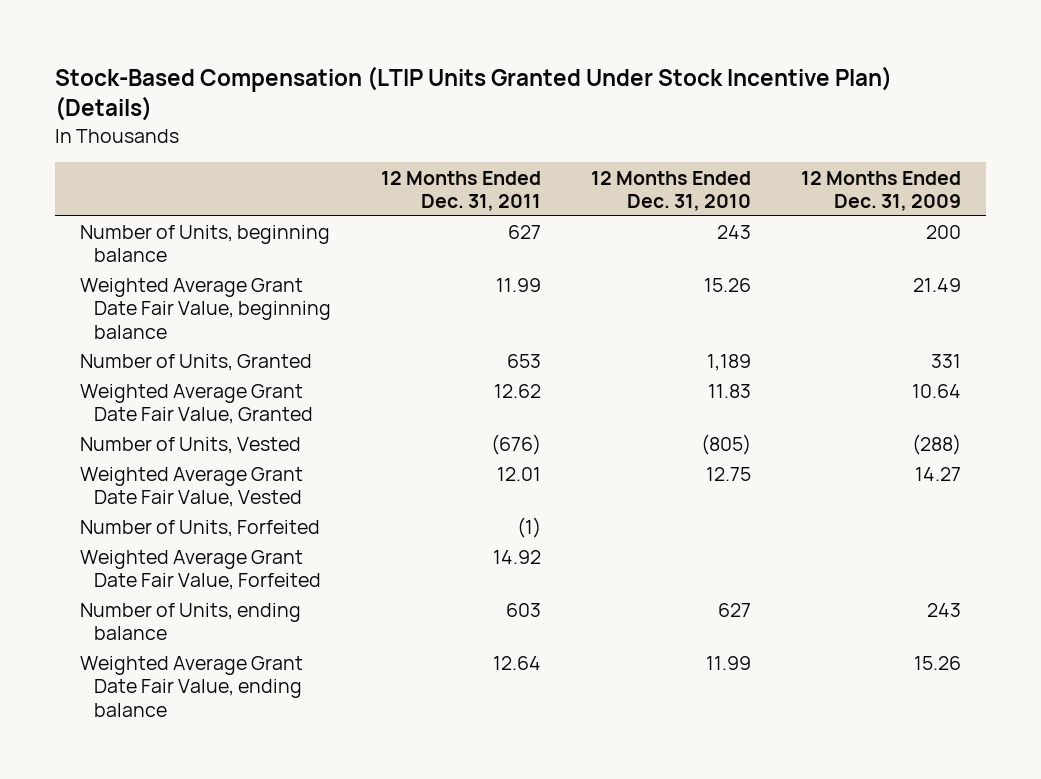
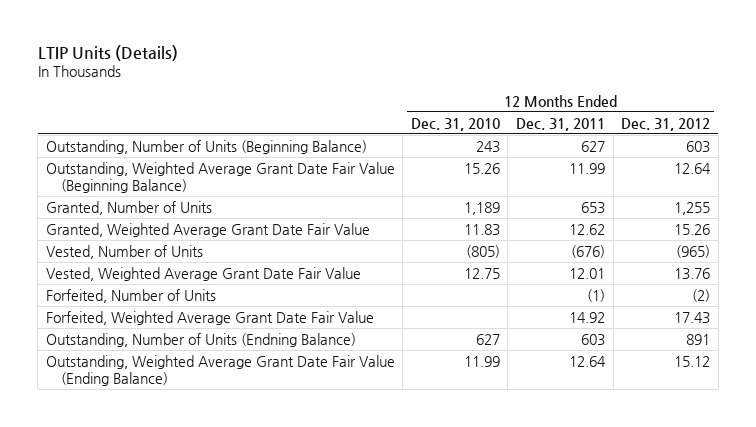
- Stock-Based Compensation (LTIP Units Granted Under Stock Incentive Plan) (Details)
+ LTIP Units (Details)
- | 12 Months Ended Dec. 31, 2011 | 12 Months Ended Dec. 31, 2010 | 12 Months Ended Dec. 31, 2009
+ | 12 Months Ended Dec. 31, 2010 | 12 Months Ended Dec. 31, 2011 | 12 Months Ended Dec. 31, 2012
- Number of Units, beginning balance | 627 | 243 | 200
- Weighted Average Grant Date Fair Value, beginning balance | 11.99 | 15.26 | 21.49
- Number of Units, Granted | 653 | 1,189 | 331
- Weighted Average Grant Date Fair Value, Granted | 12.62 | 11.83 | 10.64
- Number of Units, Vested | (676) | (805) | (288)
- Weighted Average Grant Date Fair Value, Vested | 12.01 | 12.75 | 14.27
- Number of Units, Forfeited | (1) | |
- Weighted Average Grant Date Fair Value, Forfeited | 14.92 | |
- Number of Units, ending balance | 603 | 627 | 243
- Weighted Average Grant Date Fair Value, ending balance | 12.64 | 11.99 | 15.26
+ Outstanding, Number of Units (Beginning Balance) | 243 | 627 | 603
+ Outstanding, Weighted Average Grant Date Fair Value (Beginning Balance) | 15.26 | 11.99 | 12.64
+ Granted, Number of Units | 1,189 | 653 | 1,255
+ Granted, Weighted Average Grant Date Fair Value | 11.83 | 12.62 | 15.26
+ Vested, Number of Units | (805) | (676) | (965)
+ Vested, Weighted Average Grant Date Fair Value | 12.75 | 12.01 | 13.76
+ Forfeited, Number of Units | | (1) | (2)
+ Forfeited, Weighted Average Grant Date Fair Value | | 14.92 | 17.43
+ Outstanding, Number of Units (Endning Balance) | 627 | 603 | 891
+ Outstanding, Weighted Average Grant Date Fair Value (Ending Balance) | 11.99 | 12.64 | 15.12

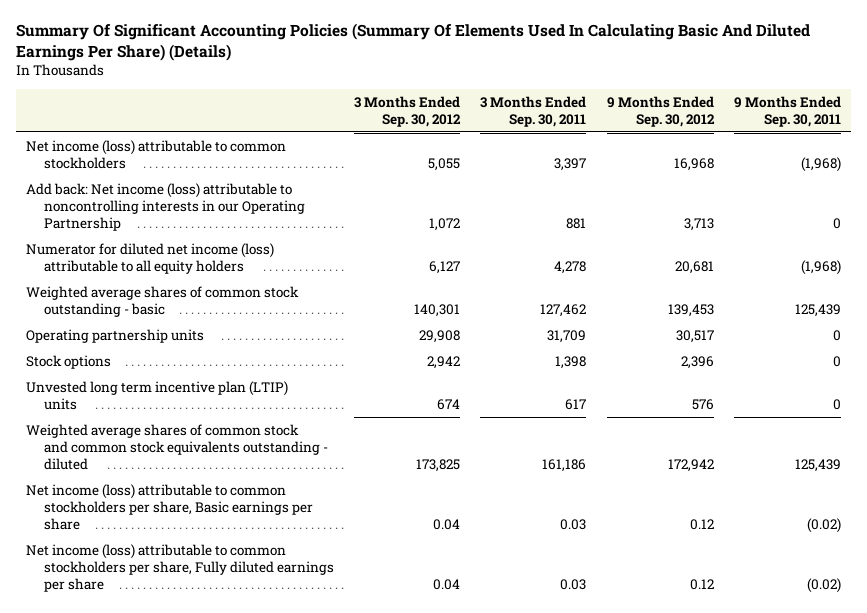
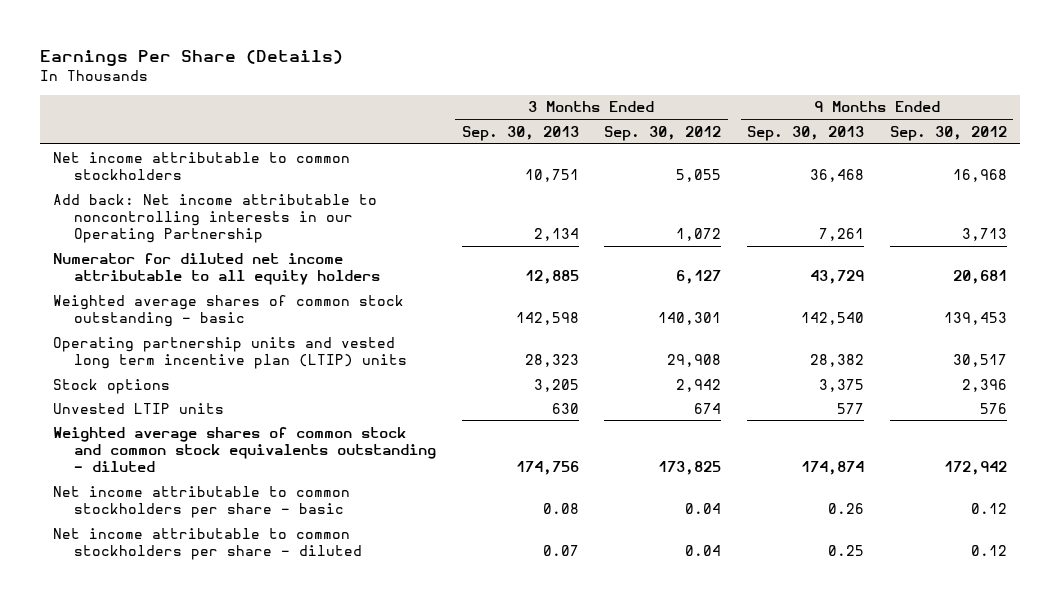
- Summary Of Significant Accounting Policies (Summary Of Elements Used In Calculating Basic And Diluted Earnings Per Share) (Details)
+ Earnings Per Share (Details)
- | 3 Months Ended Sep. 30, 2012 | 3 Months Ended Sep. 30, 2011 | 9 Months Ended Sep. 30, 2012 | 9 Months Ended Sep. 30, 2011
+ | 3 Months Ended Sep. 30, 2013 | 3 Months Ended Sep. 30, 2012 | 9 Months Ended Sep. 30, 2013 | 9 Months Ended Sep. 30, 2012
- Net income (loss) attributable to common stockholders | 5,055 | 3,397 | 16,968 | (1,968)
- Add back: Net income (loss) attributable to noncontrolling interests in our Operating Partnership | 1,072 | 881 | 3,713 | 0
- Numerator for diluted net income (loss) attributable to all equity holders | 6,127 | 4,278 | 20,681 | (1,968)
+ Net income attributable to common stockholders | 10,751 | 5,055 | 36,468 | 16,968
+ Add back: Net income attributable to noncontrolling interests in our Operating Partnership | 2,134 | 1,072 | 7,261 | 3,713
+ Numerator for diluted net income attributable to all equity holders | 12,885 | 6,127 | 43,729 | 20,681
- Operating partnership units | 29,908 | 31,709 | 30,517 | 0
+ Operating partnership units and vested long term incentive plan (LTIP) units | 28,323 | 29,908 | 28,382 | 30,517
- Unvested long term incentive plan (LTIP) units | 674 | 617 | 576 | 0
+ Unvested LTIP units | 630 | 674 | 577 | 576
- Net income (loss) attributable to common stockholders per share, Basic earnings per share | 0.04 | 0.03 | 0.12 | (0.02)
- Net income (loss) attributable to common stockholders per share, Fully diluted earnings per share | 0.04 | 0.03 | 0.12 | (0.02)
+ Net income attributable to common stockholders per share - basic | 0.08 | 0.04 | 0.26 | 0.12
+ Net income attributable to common stockholders per share - diluted | 0.07 | 0.04 | 0.25 | 0.12

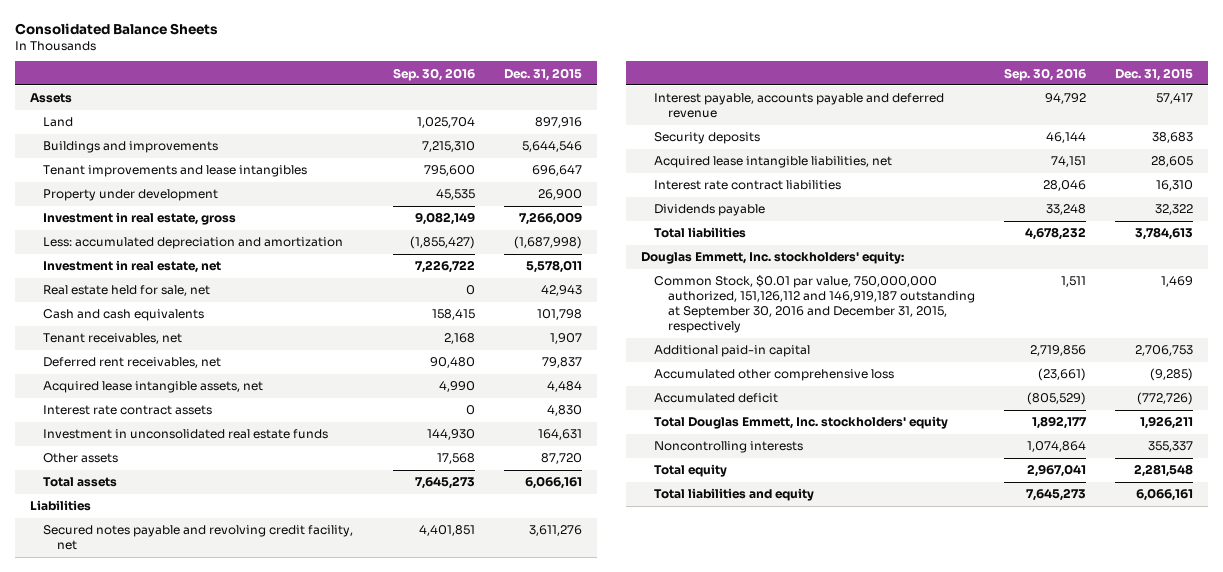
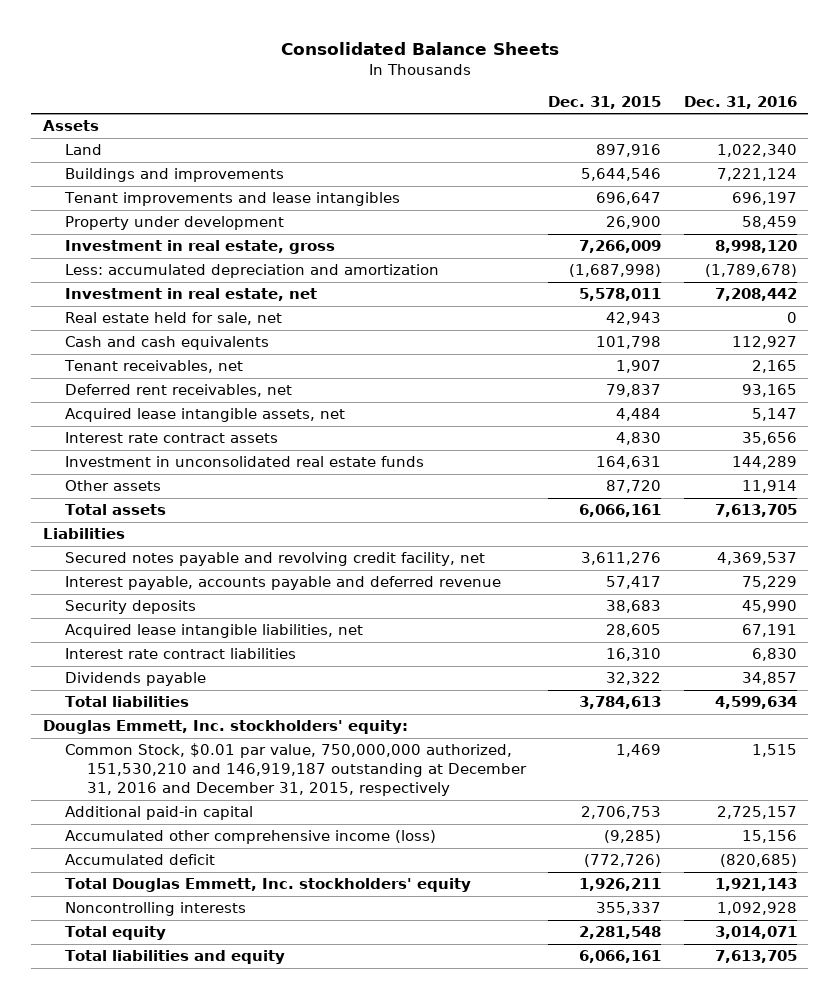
- | Sep. 30, 2016 | Dec. 31, 2015
+ | Dec. 31, 2015 | Dec. 31, 2016
- Common Stock, $0.01 par value, 750,000,000 authorized, 151,126,112 and 146,919,187 outstanding at September 30, 2016 and December 31, 2015, respectively | 1,511 | 1,469
+ Common Stock, $0.01 par value, 750,000,000 authorized, 151,530,210 and 146,919,187 outstanding at December 31, 2016 and December 31, 2015, respectively | 1,469 | 1,515
- Accumulated other comprehensive loss | (23,661) | (9,285)
+ Accumulated other comprehensive income (loss) | (9,285) | 15,156

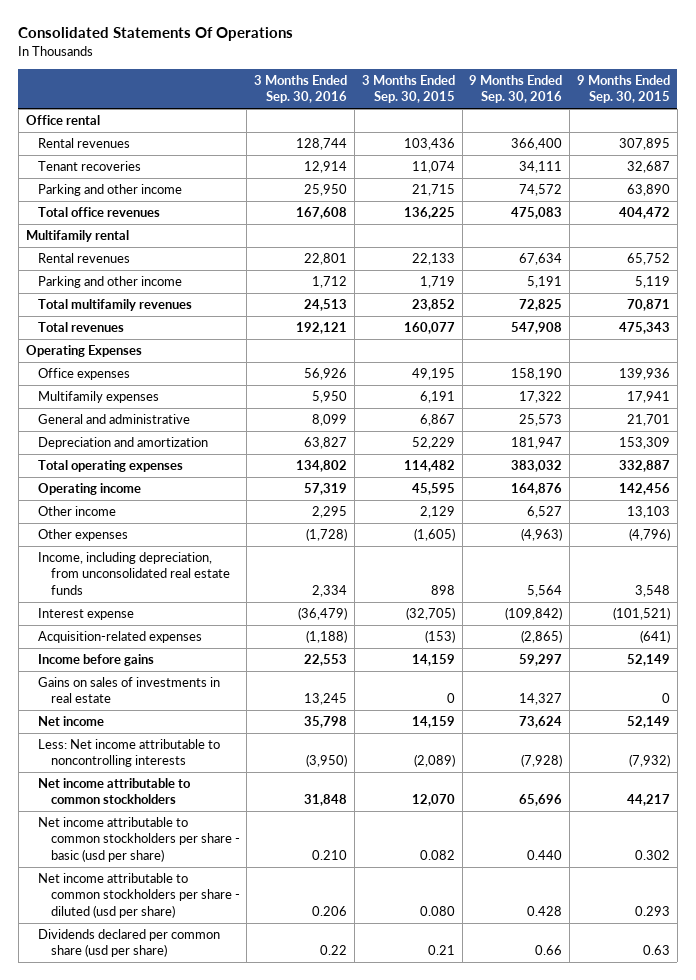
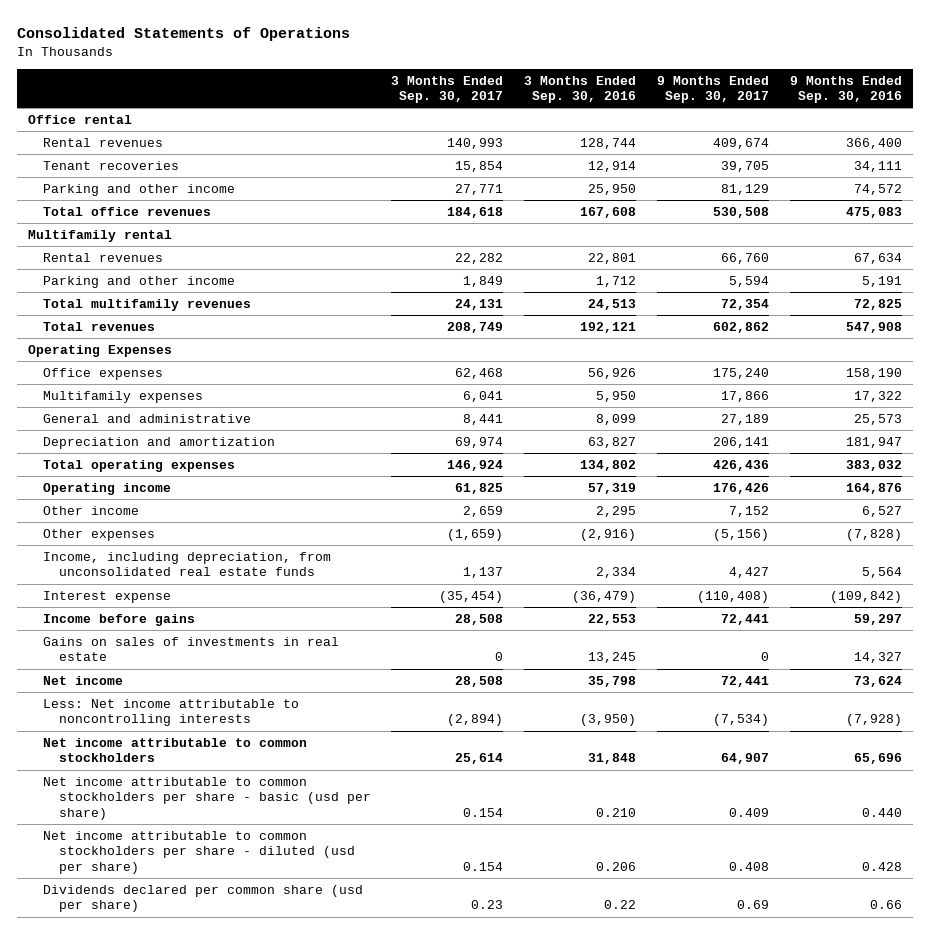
- Consolidated Statements Of Operations
+ Consolidated Statements of Operations
- | 3 Months Ended Sep. 30, 2016 | 3 Months Ended Sep. 30, 2015 | 9 Months Ended Sep. 30, 2016 | 9 Months Ended Sep. 30, 2015
+ | 3 Months Ended Sep. 30, 2017 | 3 Months Ended Sep. 30, 2016 | 9 Months Ended Sep. 30, 2017 | 9 Months Ended Sep. 30, 2016
- Other expenses | (1,728) | (1,605) | (4,963) | (4,796)
+ Other expenses | (1,659) | (2,916) | (5,156) | (7,828)
- Acquisition-related expenses | (1,188) | (153) | (2,865) | (641)

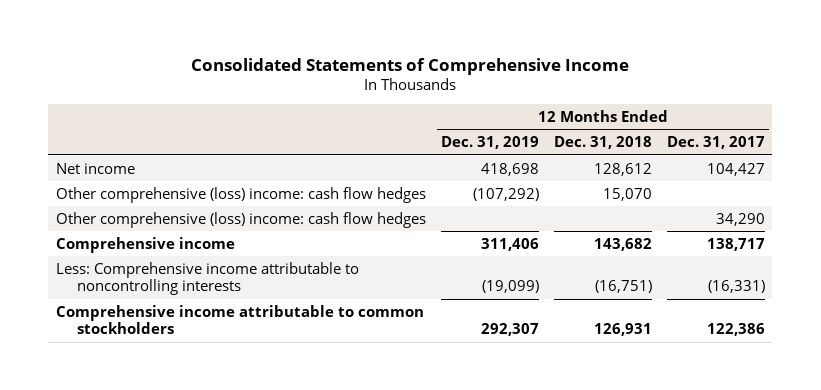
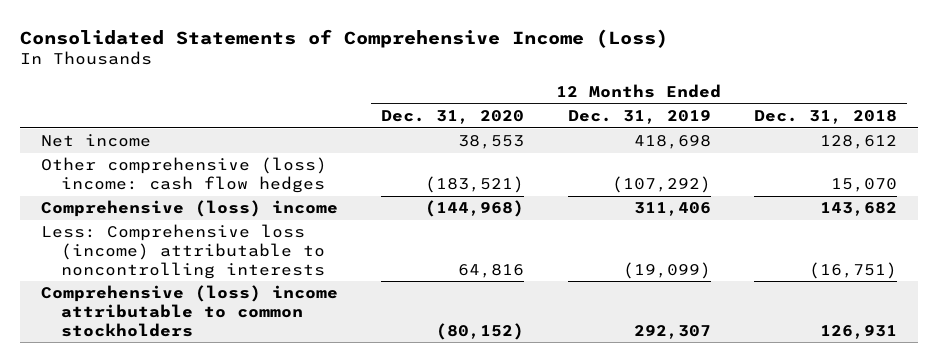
- Consolidated Statements of Comprehensive Income
+ Consolidated Statements of Comprehensive Income (Loss)
- | 12 Months Ended Dec. 31, 2019 | 12 Months Ended Dec. 31, 2018 | 12 Months Ended Dec. 31, 2017
+ | 12 Months Ended Dec. 31, 2020 | 12 Months Ended Dec. 31, 2019 | 12 Months Ended Dec. 31, 2018
- Other comprehensive (loss) income: cash flow hedges | | | 34,290
- Comprehensive income | 311,406 | 143,682 | 138,717
- Less: Comprehensive income attributable to noncontrolling interests | (19,099) | (16,751) | (16,331)
- Comprehensive income attributable to common stockholders | 292,307 | 126,931 | 122,386
+ Comprehensive (loss) income | (144,968) | 311,406 | 143,682
+ Less: Comprehensive loss (income) attributable to noncontrolling interests | 64,816 | (19,099) | (16,751)
+ Comprehensive (loss) income attributable to common stockholders | (80,152) | 292,307 | 126,931

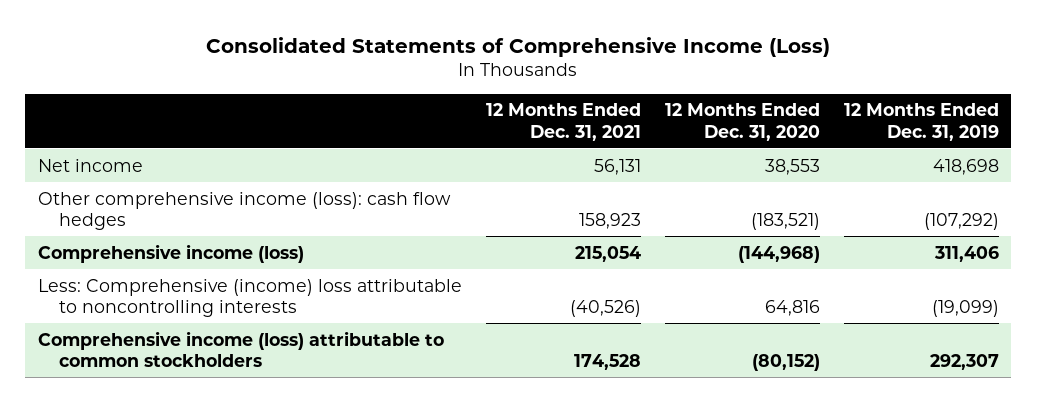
- | 12 Months Ended Dec. 31, 2020 | 12 Months Ended Dec. 31, 2019 | 12 Months Ended Dec. 31, 2018
+ | 12 Months Ended Dec. 31, 2021 | 12 Months Ended Dec. 31, 2020 | 12 Months Ended Dec. 31, 2019
- Other comprehensive (loss) income: cash flow hedges | (183,521) | (107,292) | 15,070
- Comprehensive (loss) income | (144,968) | 311,406 | 143,682
- Less: Comprehensive loss (income) attributable to noncontrolling interests | 64,816 | (19,099) | (16,751)
- Comprehensive (loss) income attributable to common stockholders | (80,152) | 292,307 | 126,931
+ Other comprehensive income (loss): cash flow hedges | 158,923 | (183,521) | (107,292)
+ Comprehensive income (loss) | 215,054 | (144,968) | 311,406
+ Less: Comprehensive (income) loss attributable to noncontrolling interests | (40,526) | 64,816 | (19,099)
+ Comprehensive income (loss) attributable to common stockholders | 174,528 | (80,152) | 292,307

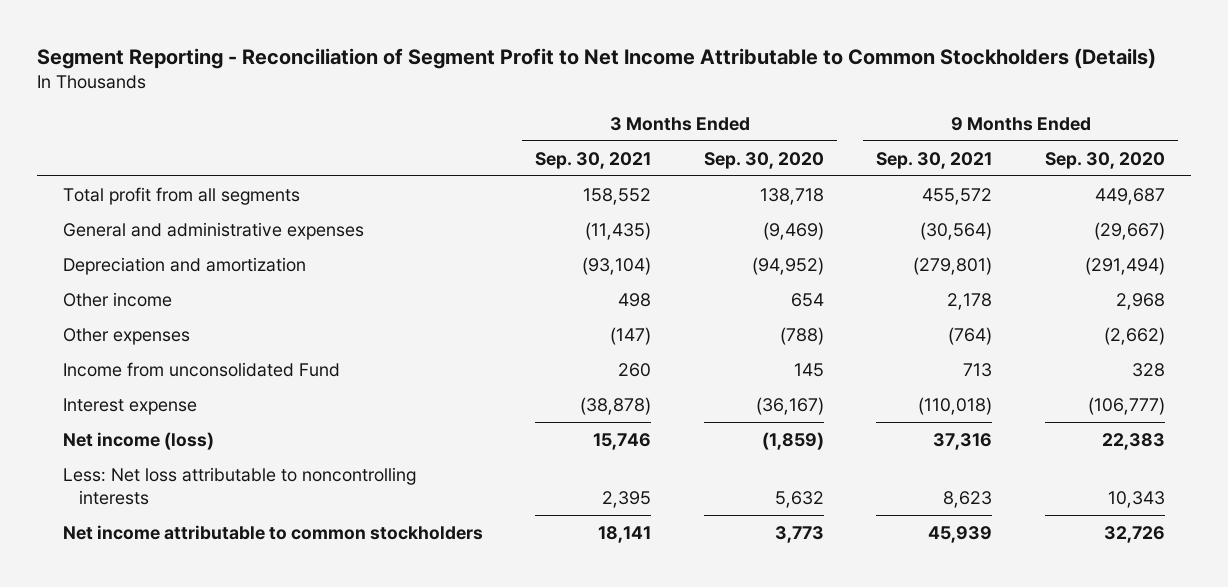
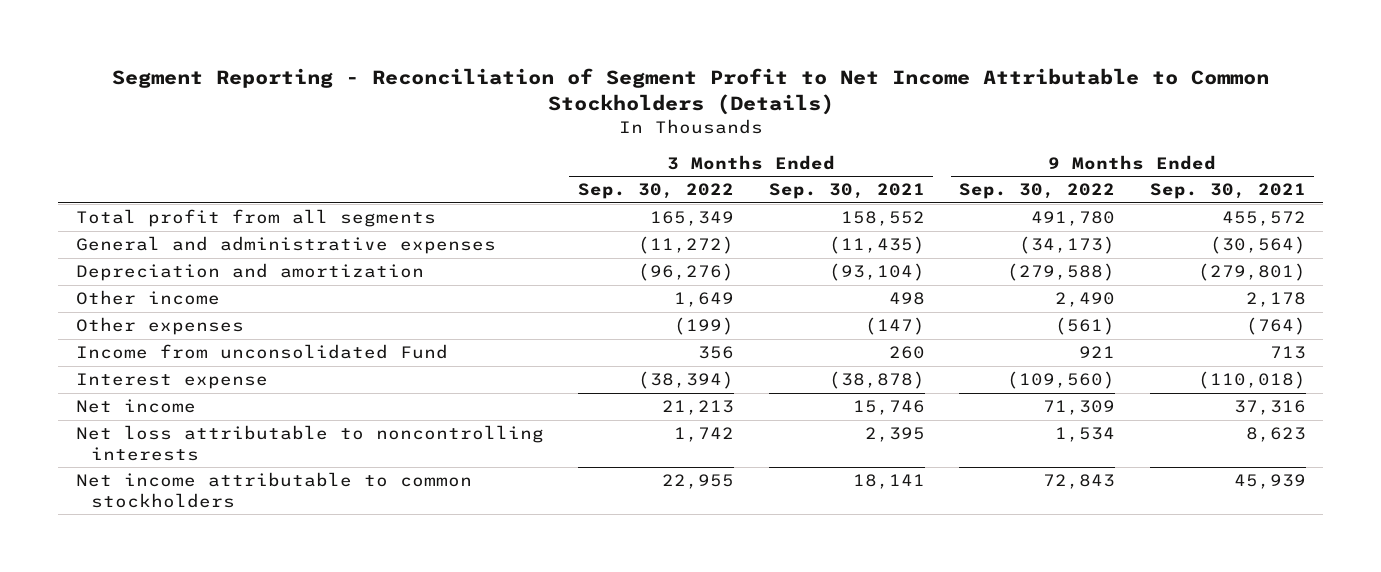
- | 3 Months Ended Sep. 30, 2021 | 3 Months Ended Sep. 30, 2020 | 9 Months Ended Sep. 30, 2021 | 9 Months Ended Sep. 30, 2020
+ | 3 Months Ended Sep. 30, 2022 | 3 Months Ended Sep. 30, 2021 | 9 Months Ended Sep. 30, 2022 | 9 Months Ended Sep. 30, 2021
- Net income (loss) | 15,746 | (1,859) | 37,316 | 22,383
- Less: Net loss attributable to noncontrolling interests | 2,395 | 5,632 | 8,623 | 10,343
+ Net income | 21,213 | 15,746 | 71,309 | 37,316
+ Net loss attributable to noncontrolling interests | 1,742 | 2,395 | 1,534 | 8,623

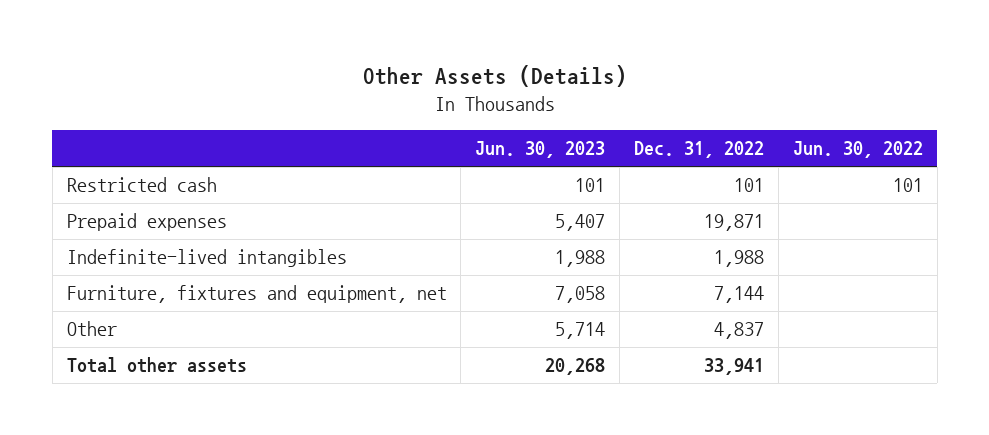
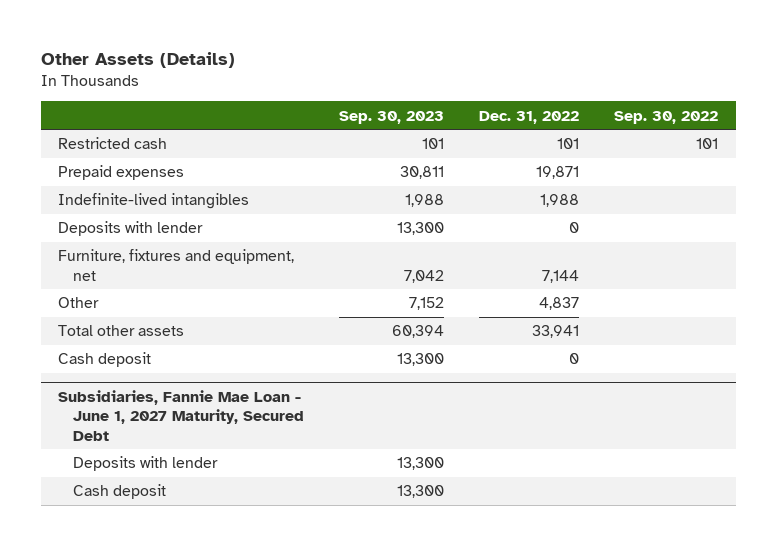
- | Jun. 30, 2023 | Dec. 31, 2022 | Jun. 30, 2022
+ | Sep. 30, 2023 | Dec. 31, 2022 | Sep. 30, 2022
+ Deposits with lender | 13,300 | 0 |
+ Cash deposit | 13,300 | 0 |
+ Subsidiaries, Fannie Mae Loan - June 1, 2027 Maturity, Secured Debt
+ Deposits with lender | 13,300 | |
+ Cash deposit | 13,300 | |

